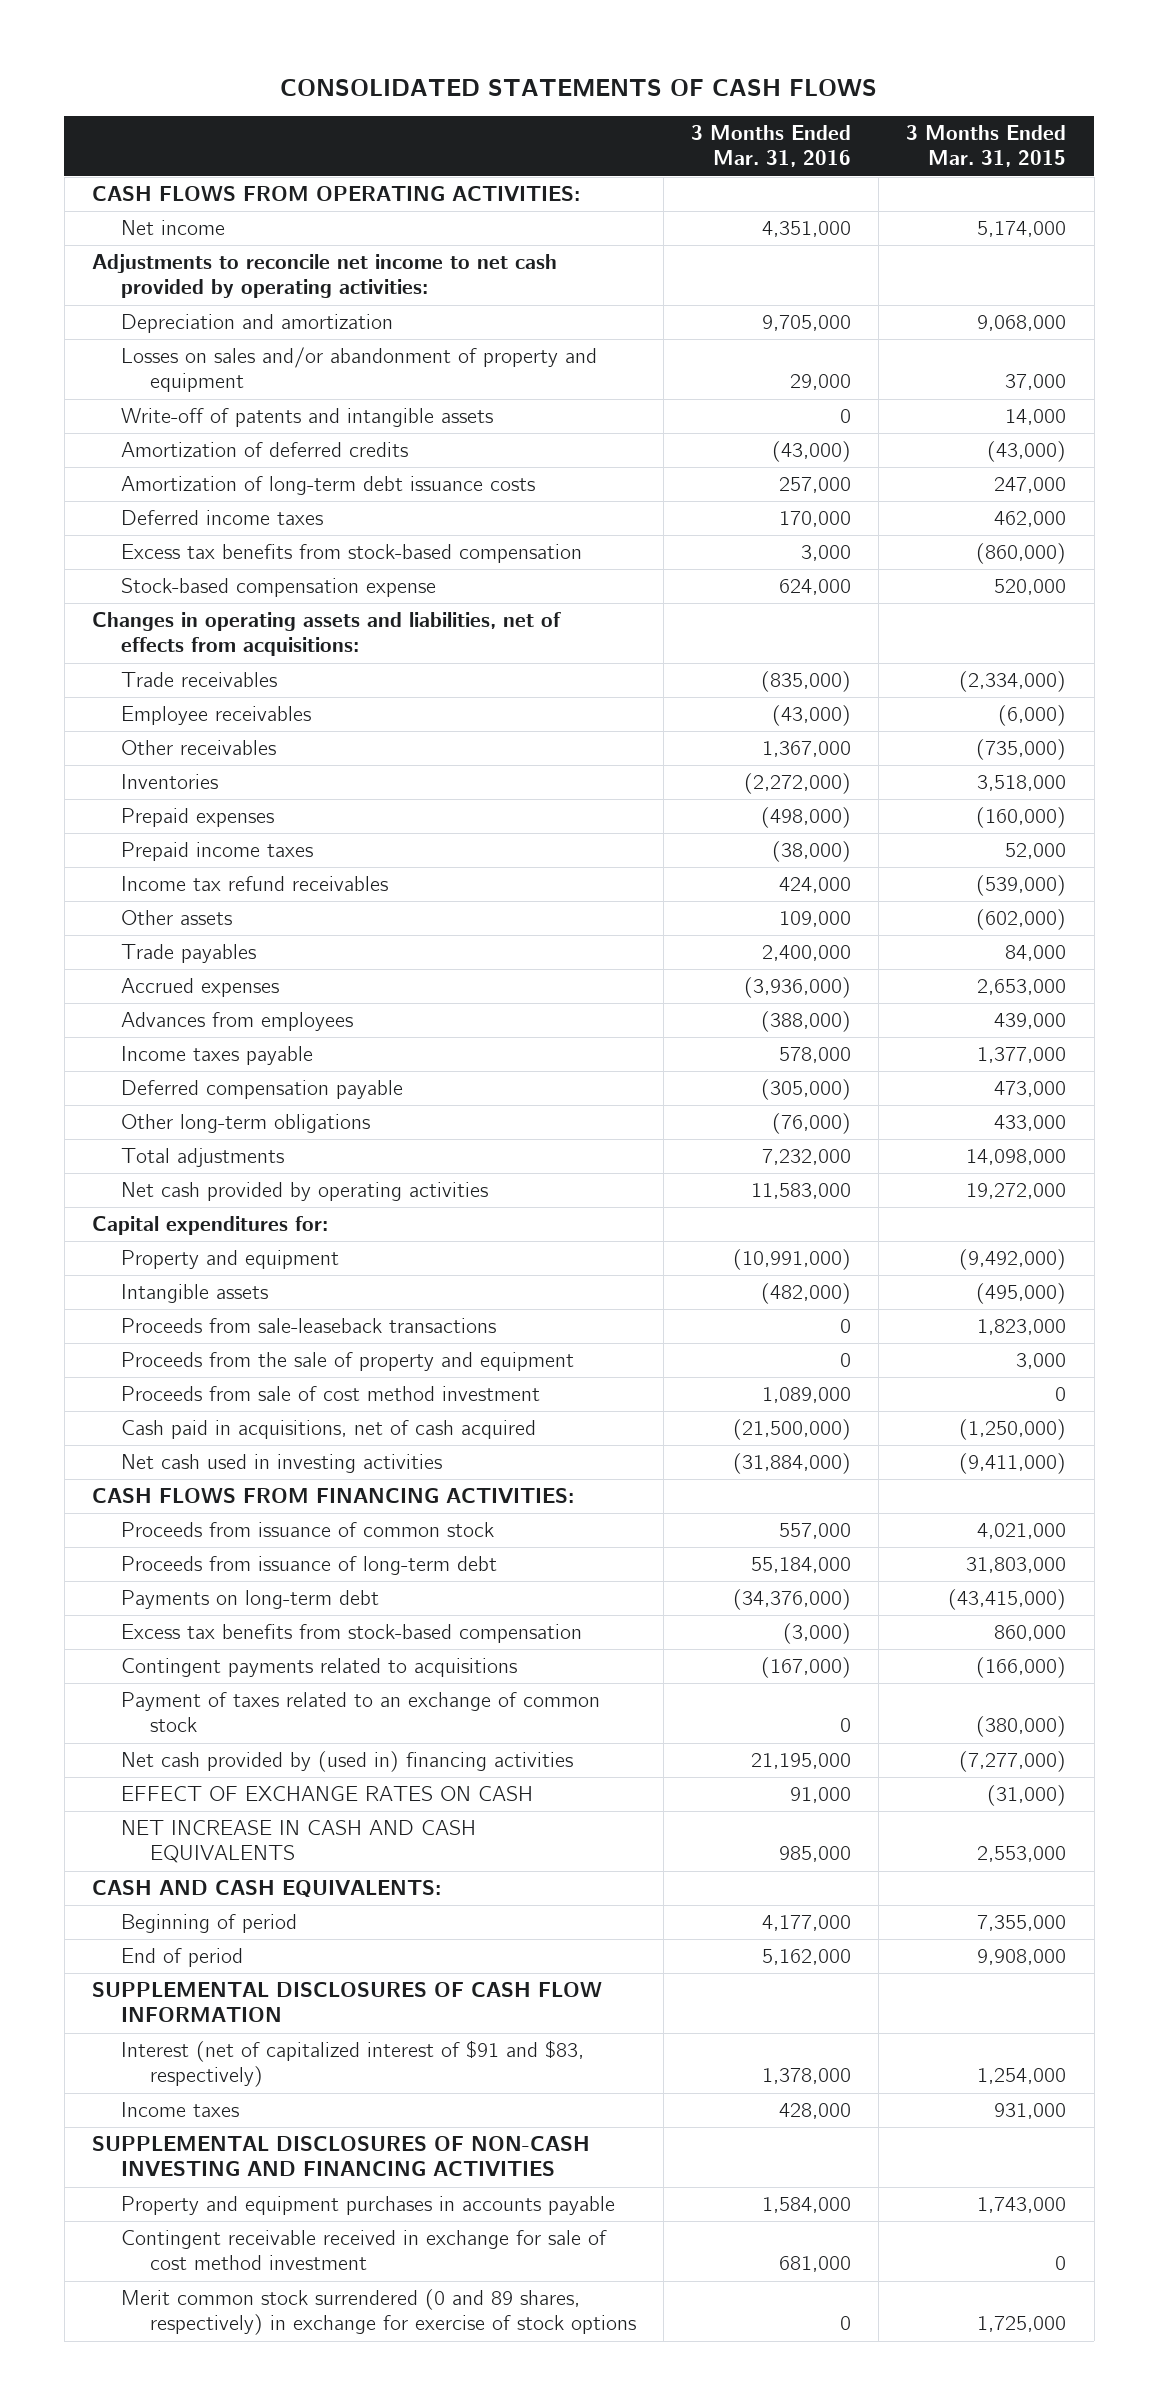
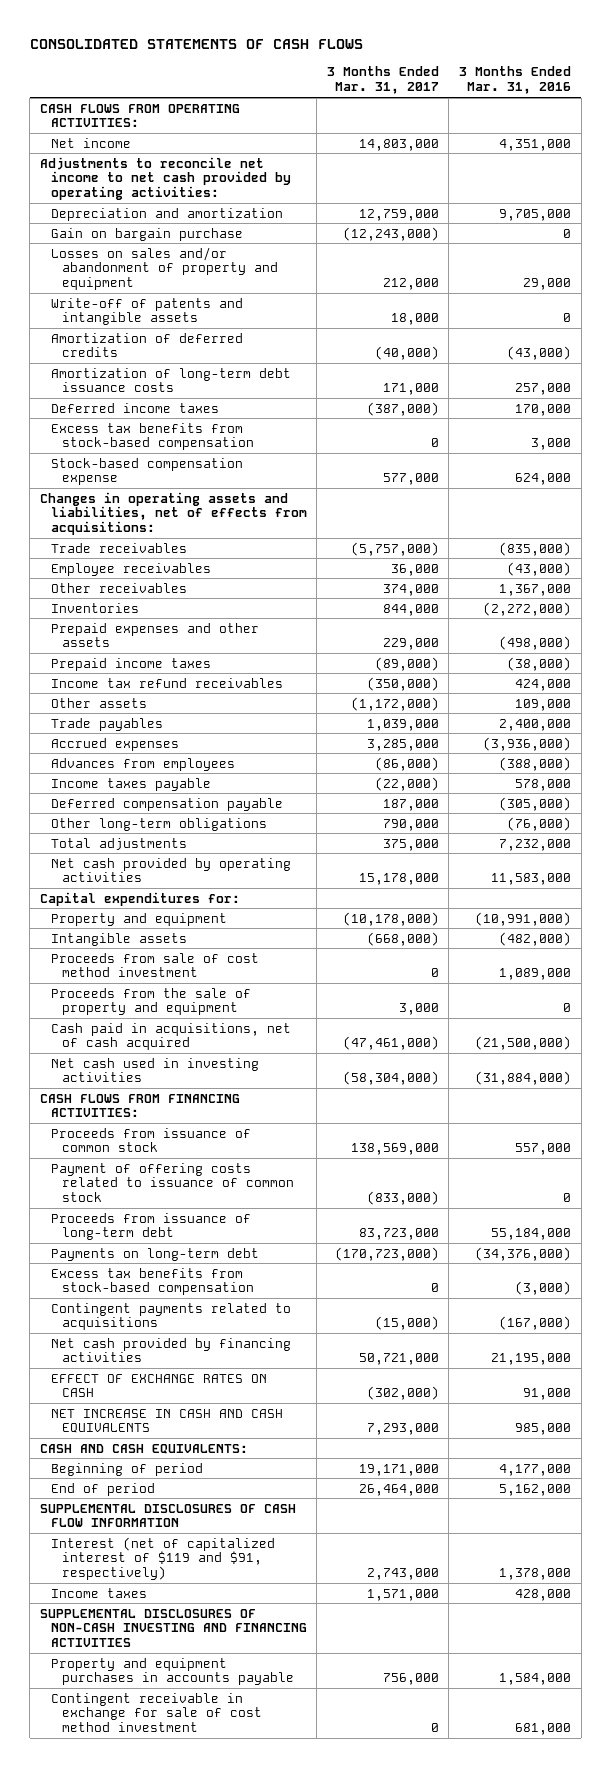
- | 3 Months Ended Mar. 31, 2016 | 3 Months Ended Mar. 31, 2015
+ | 3 Months Ended Mar. 31, 2017 | 3 Months Ended Mar. 31, 2016
+ Gain on bargain purchase | (12,243,000) | 0
- Prepaid expenses | (498,000) | (160,000)
+ Prepaid expenses and other assets | 229,000 | (498,000)
- Proceeds from sale-leaseback transactions | 0 | 1,823,000
moved down: Proceeds from the sale of property and equipment | 3,000 | 0
+ Payment of offering costs related to issuance of common stock | (833,000) | 0
- Payment of taxes related to an exchange of common stock | 0 | (380,000)
- Net cash provided by (used in) financing activities | 21,195,000 | (7,277,000)
+ Net cash provided by financing activities | 50,721,000 | 21,195,000
- Interest (net of capitalized interest of $91 and $83, respectively) | 1,378,000 | 1,254,000
+ Interest (net of capitalized interest of $119 and $91, respectively) | 2,743,000 | 1,378,000
- Contingent receivable received in exchange for sale of cost method investment | 681,000 | 0
- Merit common stock surrendered (0 and 89 shares, respectively) in exchange for exercise of stock options | 0 | 1,725,000
+ Contingent receivable in exchange for sale of cost method investment | 0 | 681,000

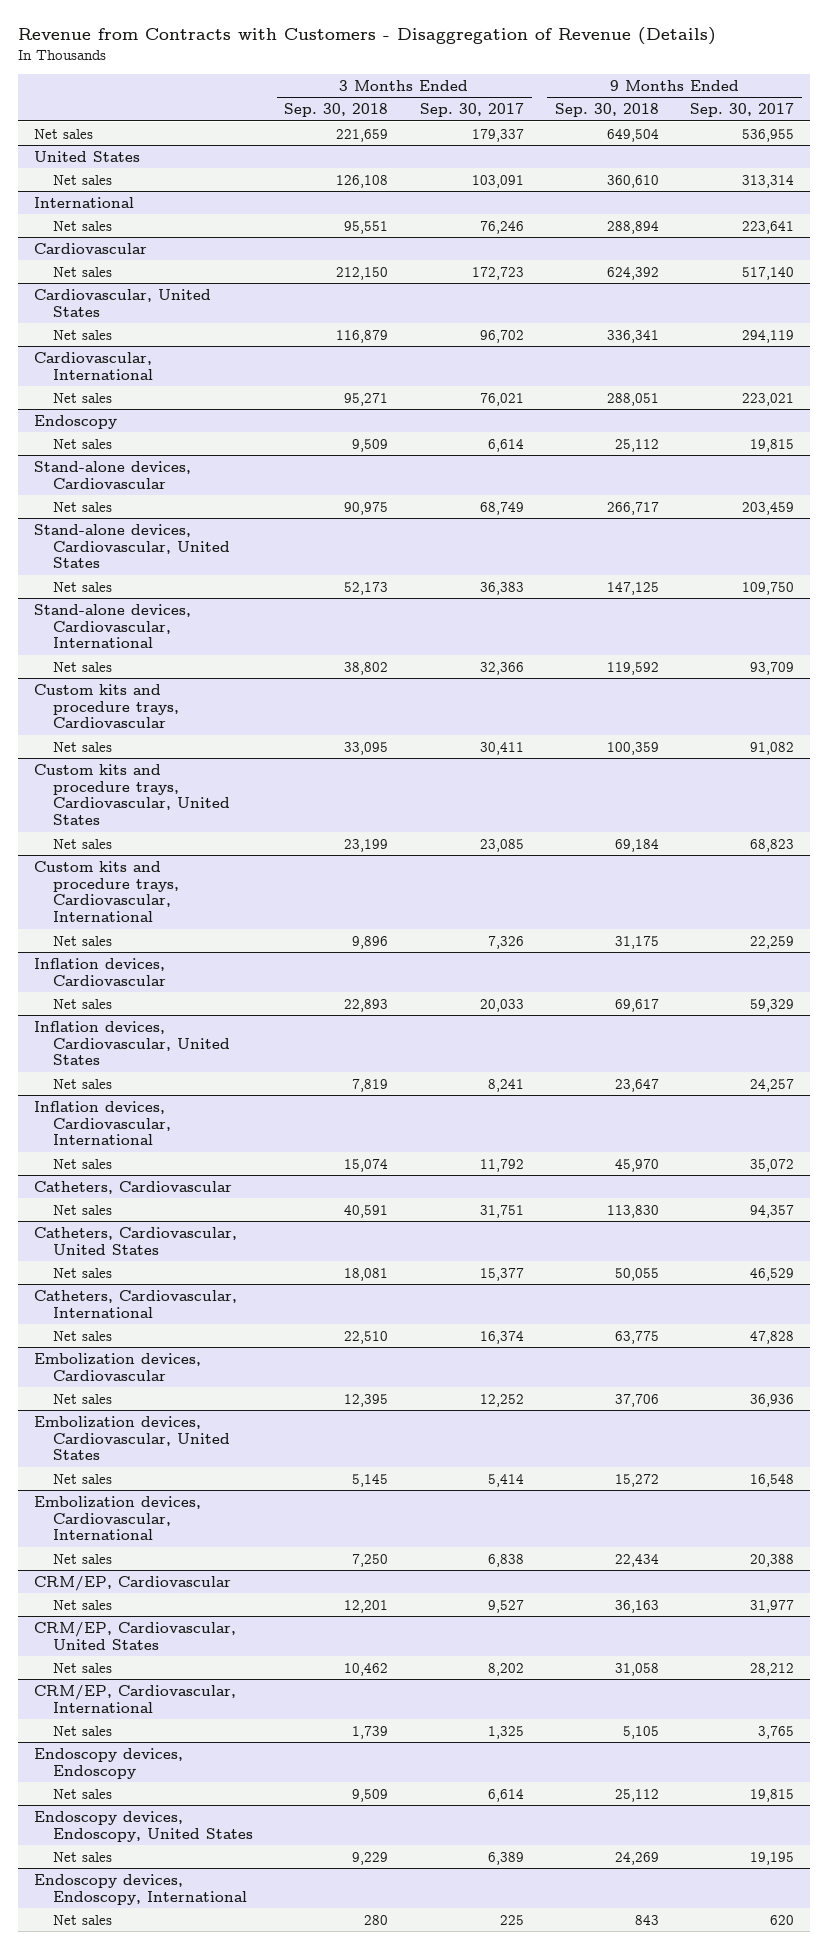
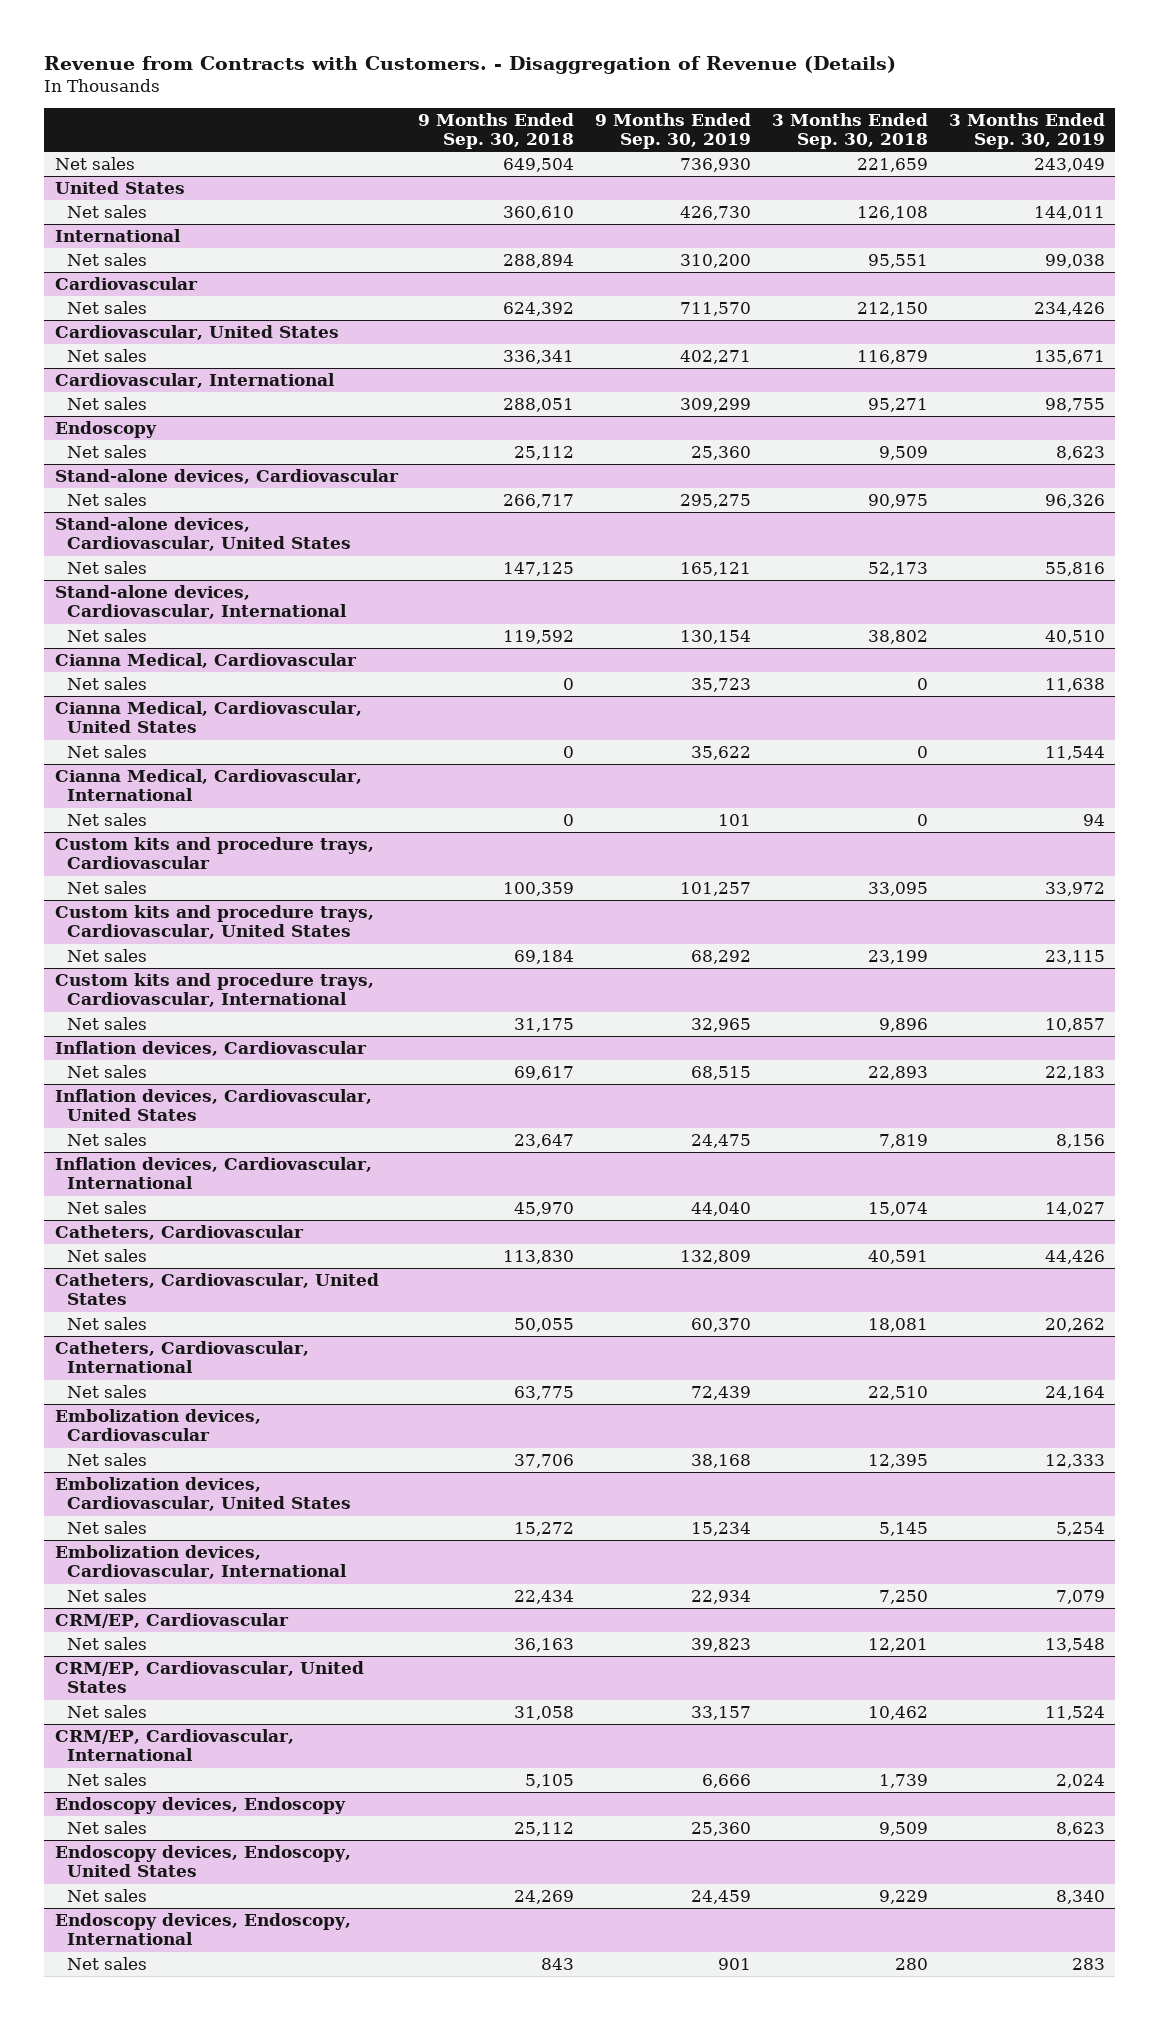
- Revenue from Contracts with Customers - Disaggregation of Revenue (Details)
+ Revenue from Contracts with Customers. - Disaggregation of Revenue (Details)
- | 3 Months Ended Sep. 30, 2018 | 3 Months Ended Sep. 30, 2017 | 9 Months Ended Sep. 30, 2018 | 9 Months Ended Sep. 30, 2017
+ | 9 Months Ended Sep. 30, 2018 | 9 Months Ended Sep. 30, 2019 | 3 Months Ended Sep. 30, 2018 | 3 Months Ended Sep. 30, 2019
+ Cianna Medical, Cardiovascular
+ Net sales | 0 | 35,723 | 0 | 11,638
+ Cianna Medical, Cardiovascular, United States
+ Net sales | 0 | 35,622 | 0 | 11,544
+ Cianna Medical, Cardiovascular, International
+ Net sales | 0 | 101 | 0 | 94

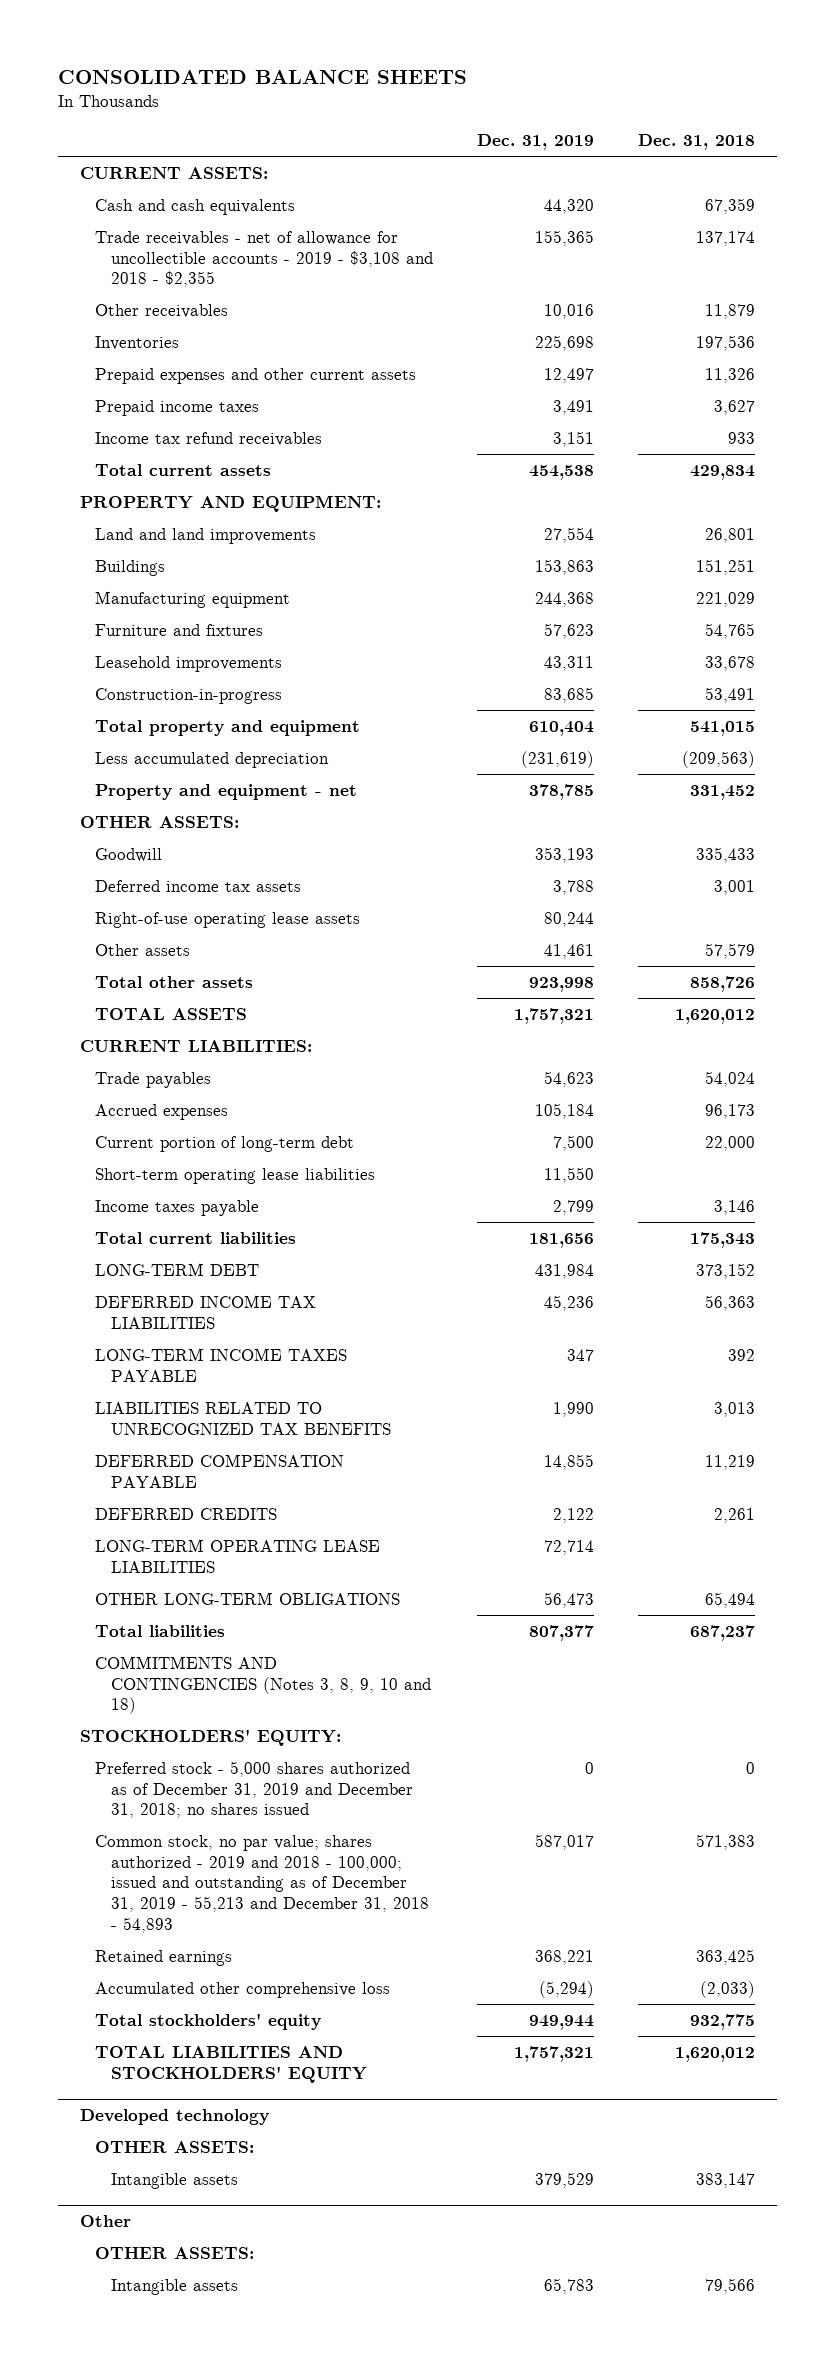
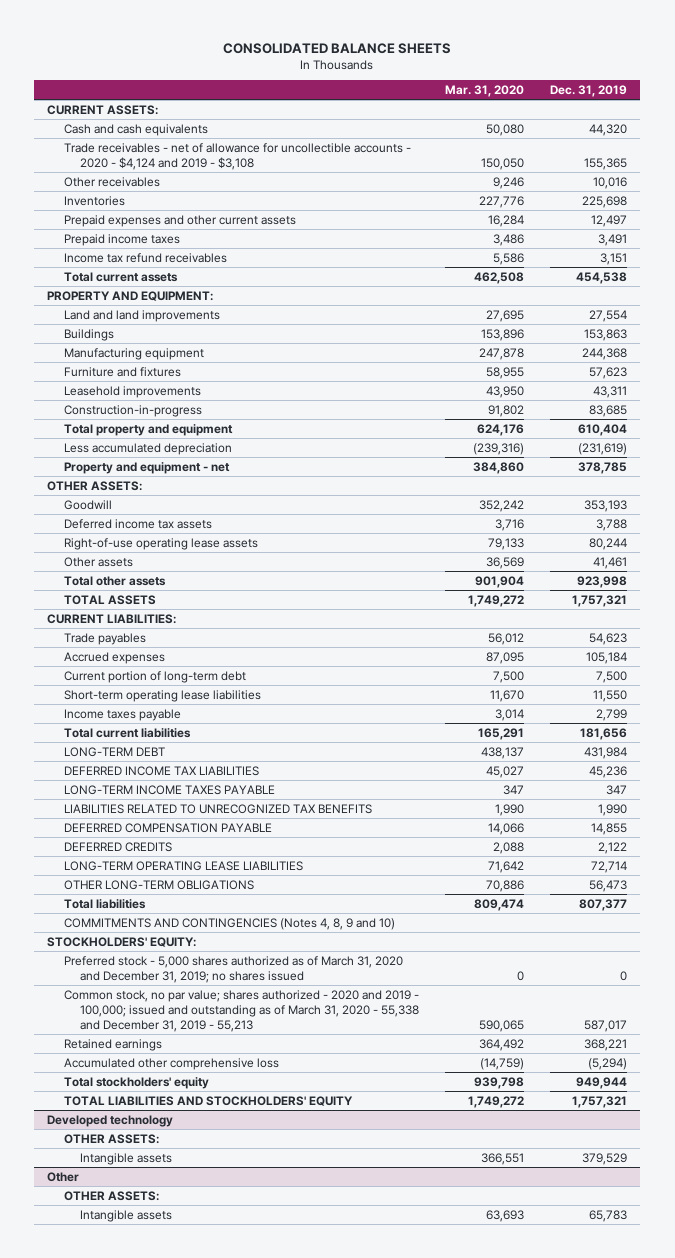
- | Dec. 31, 2019 | Dec. 31, 2018
+ | Mar. 31, 2020 | Dec. 31, 2019
- Trade receivables - net of allowance for uncollectible accounts - 2019 - $3,108 and 2018 - $2,355 | 155,365 | 137,174
+ Trade receivables - net of allowance for uncollectible accounts - 2020 - $4,124 and 2019 - $3,108 | 150,050 | 155,365
- COMMITMENTS AND CONTINGENCIES (Notes 3, 8, 9, 10 and 18)
+ COMMITMENTS AND CONTINGENCIES (Notes 4, 8, 9 and 10)
- Preferred stock - 5,000 shares authorized as of December 31, 2019 and December 31, 2018; no shares issued | 0 | 0
- Common stock, no par value; shares authorized - 2019 and 2018 - 100,000; issued and outstanding as of December 31, 2019 - 55,213 and December 31, 2018 - 54,893 | 587,017 | 571,383
+ Preferred stock - 5,000 shares authorized as of March 31, 2020 and December 31, 2019; no shares issued | 0 | 0
+ Common stock, no par value; shares authorized - 2020 and 2019 - 100,000; issued and outstanding as of March 31, 2020 - 55,338 and December 31, 2019 - 55,213 | 590,065 | 587,017

